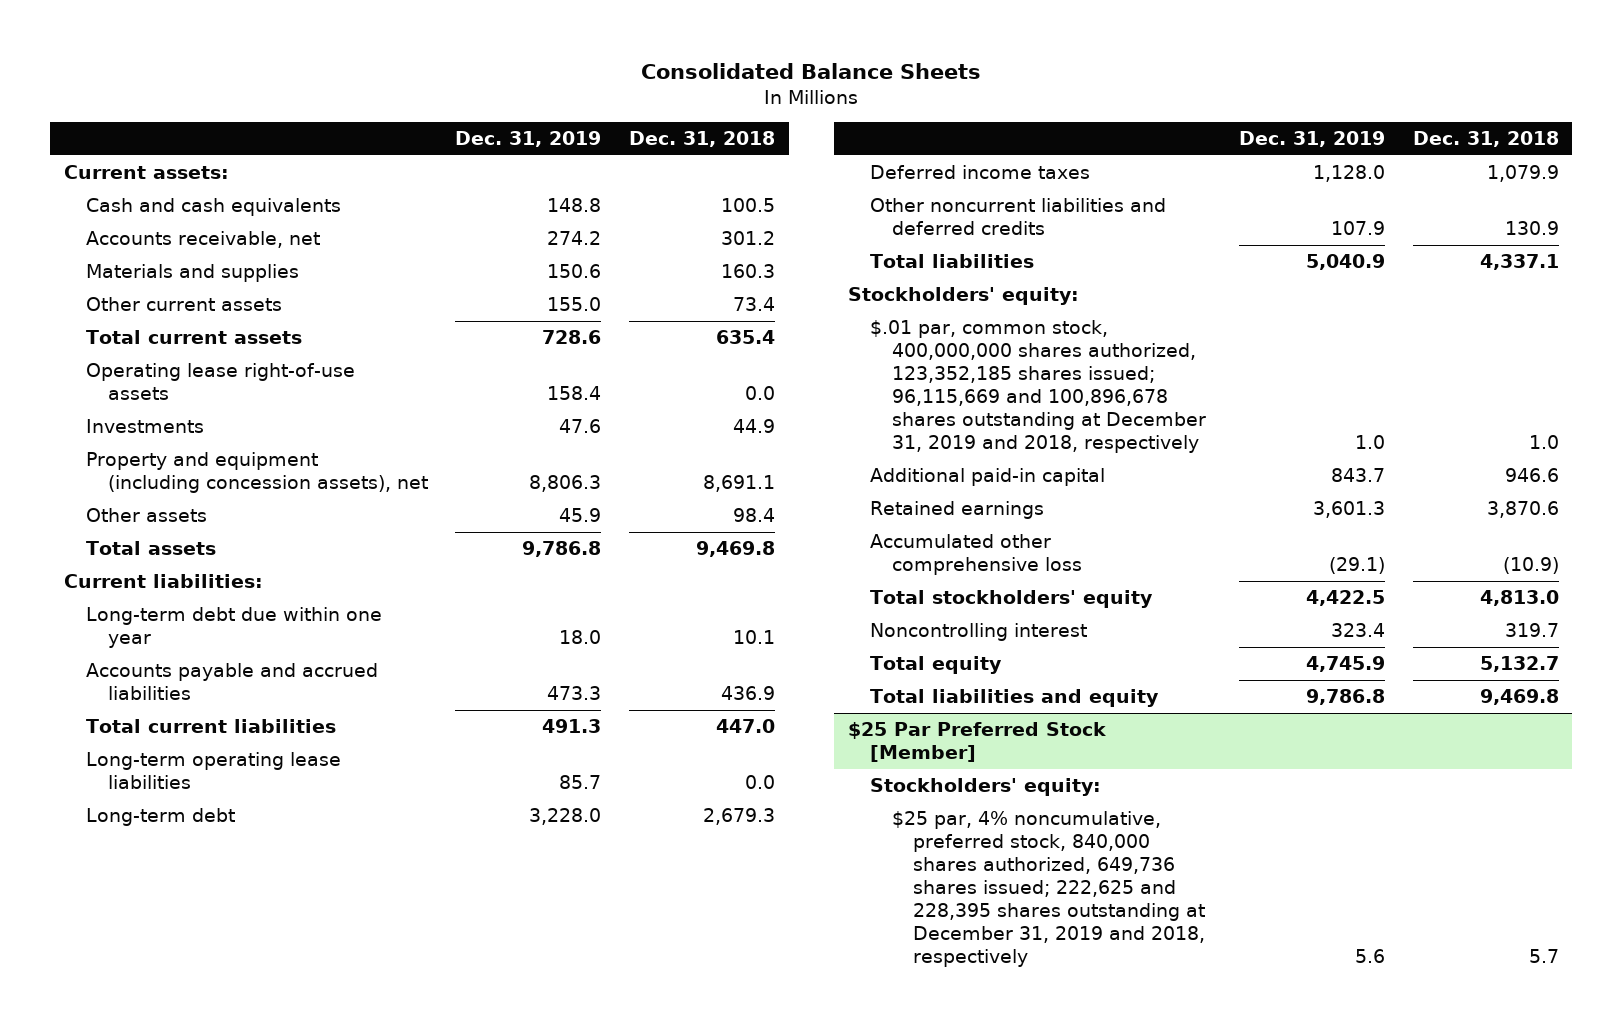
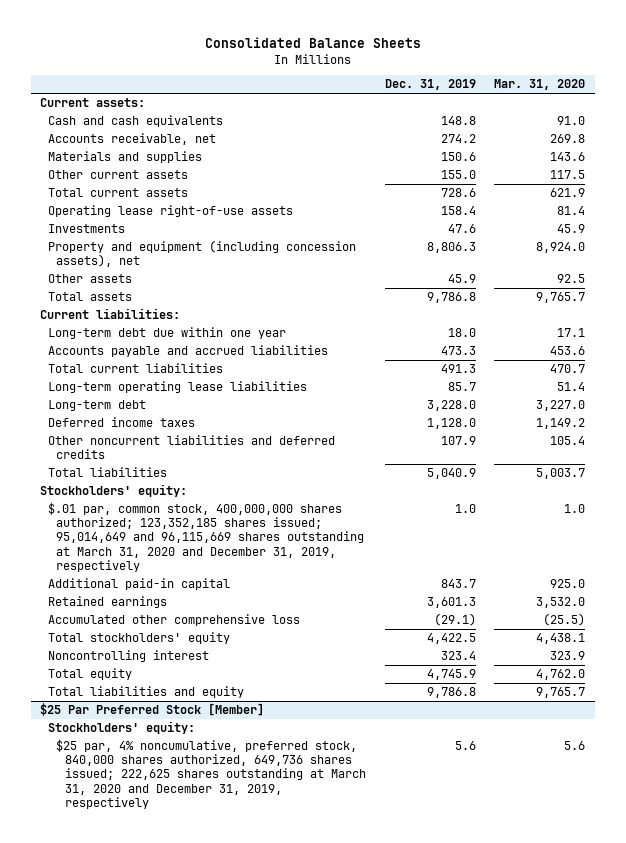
- | Dec. 31, 2019 | Dec. 31, 2018
+ | Dec. 31, 2019 | Mar. 31, 2020
- $.01 par, common stock, 400,000,000 shares authorized, 123,352,185 shares issued; 96,115,669 and 100,896,678 shares outstanding at December 31, 2019 and 2018, respectively | 1.0 | 1.0
+ $.01 par, common stock, 400,000,000 shares authorized; 123,352,185 shares issued; 95,014,649 and 96,115,669 shares outstanding at March 31, 2020 and December 31, 2019, respectively | 1.0 | 1.0
@ $25 Par Preferred Stock [Member]
- $25 par, 4% noncumulative, preferred stock, 840,000 shares authorized, 649,736 shares issued; 222,625 and 228,395 shares outstanding at December 31, 2019 and 2018, respectively | 5.6 | 5.7
+ $25 par, 4% noncumulative, preferred stock, 840,000 shares authorized, 649,736 shares issued; 222,625 shares outstanding at March 31, 2020 and December 31, 2019, respectively | 5.6 | 5.6

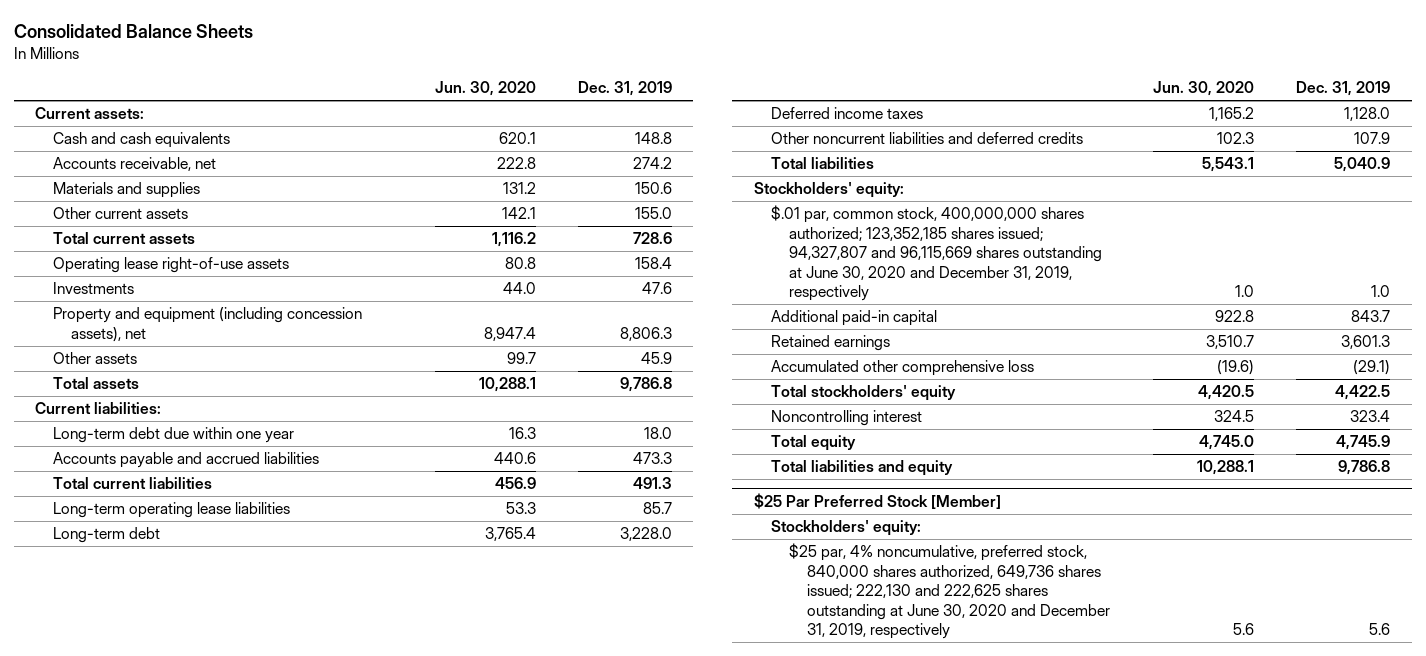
- | Dec. 31, 2019 | Mar. 31, 2020
+ | Jun. 30, 2020 | Dec. 31, 2019
- $.01 par, common stock, 400,000,000 shares authorized; 123,352,185 shares issued; 95,014,649 and 96,115,669 shares outstanding at March 31, 2020 and December 31, 2019, respectively | 1.0 | 1.0
+ $.01 par, common stock, 400,000,000 shares authorized; 123,352,185 shares issued; 94,327,807 and 96,115,669 shares outstanding at June 30, 2020 and December 31, 2019, respectively | 1.0 | 1.0
@ $25 Par Preferred Stock [Member]
- $25 par, 4% noncumulative, preferred stock, 840,000 shares authorized, 649,736 shares issued; 222,625 shares outstanding at March 31, 2020 and December 31, 2019, respectively | 5.6 | 5.6
+ $25 par, 4% noncumulative, preferred stock, 840,000 shares authorized, 649,736 shares issued; 222,130 and 222,625 shares outstanding at June 30, 2020 and December 31, 2019, respectively | 5.6 | 5.6

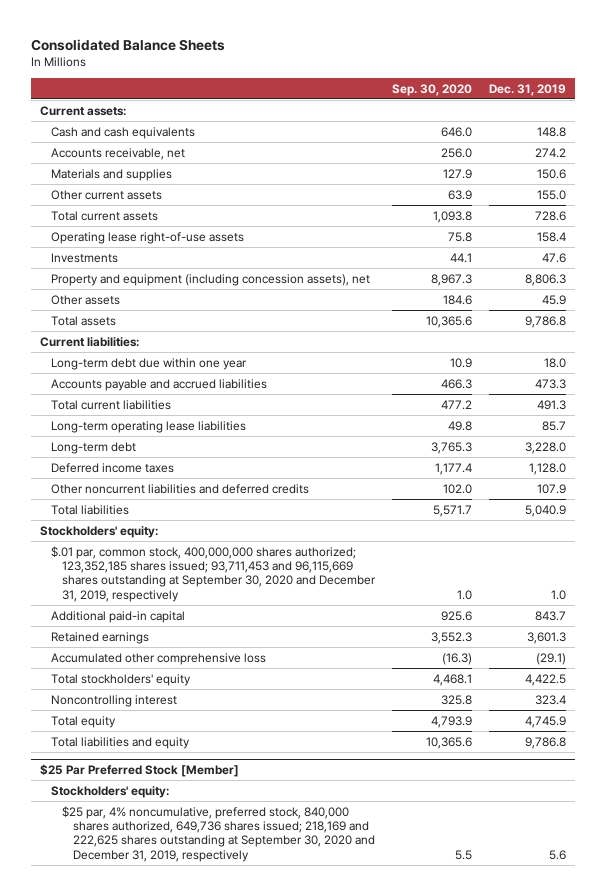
- | Jun. 30, 2020 | Dec. 31, 2019
+ | Sep. 30, 2020 | Dec. 31, 2019
- $.01 par, common stock, 400,000,000 shares authorized; 123,352,185 shares issued; 94,327,807 and 96,115,669 shares outstanding at June 30, 2020 and December 31, 2019, respectively | 1.0 | 1.0
+ $.01 par, common stock, 400,000,000 shares authorized; 123,352,185 shares issued; 93,711,453 and 96,115,669 shares outstanding at September 30, 2020 and December 31, 2019, respectively | 1.0 | 1.0
@ $25 Par Preferred Stock [Member]
- $25 par, 4% noncumulative, preferred stock, 840,000 shares authorized, 649,736 shares issued; 222,130 and 222,625 shares outstanding at June 30, 2020 and December 31, 2019, respectively | 5.6 | 5.6
+ $25 par, 4% noncumulative, preferred stock, 840,000 shares authorized, 649,736 shares issued; 218,169 and 222,625 shares outstanding at September 30, 2020 and December 31, 2019, respectively | 5.5 | 5.6

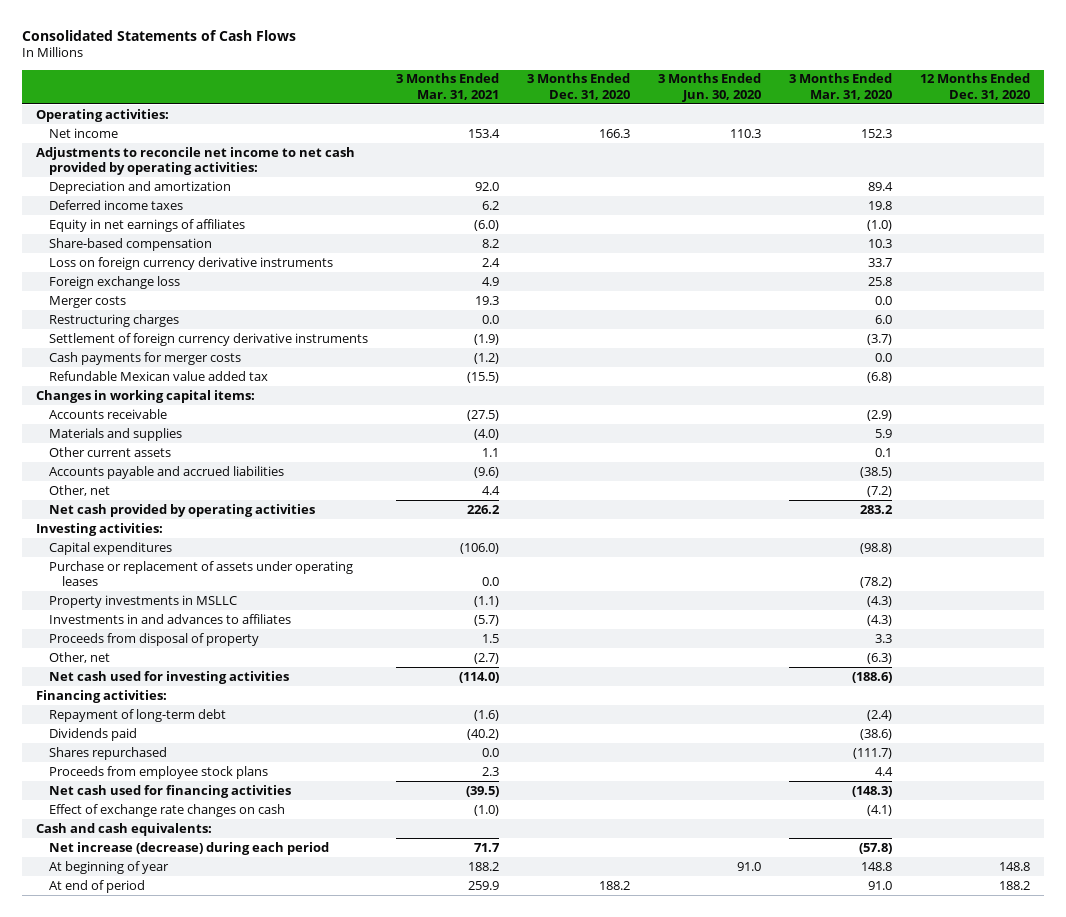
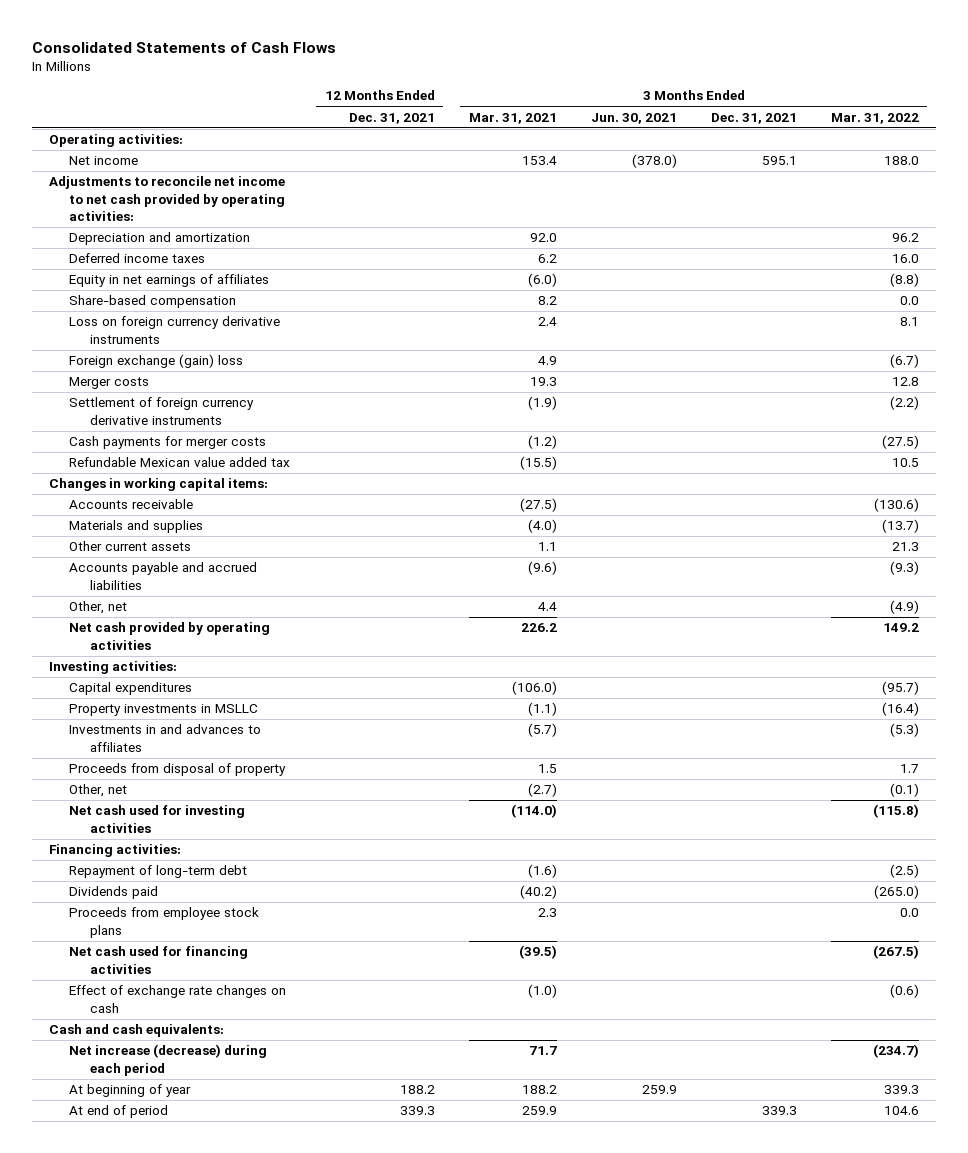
- | 3 Months Ended Mar. 31, 2021 | 3 Months Ended Dec. 31, 2020 | 3 Months Ended Jun. 30, 2020 | 3 Months Ended Mar. 31, 2020 | 12 Months Ended Dec. 31, 2020
+ | 12 Months Ended Dec. 31, 2021 | 3 Months Ended Mar. 31, 2021 | 3 Months Ended Jun. 30, 2021 | 3 Months Ended Dec. 31, 2021 | 3 Months Ended Mar. 31, 2022
- Foreign exchange loss | 4.9 | | | 25.8 |
+ Foreign exchange (gain) loss | | 4.9 | | | (6.7)
- Restructuring charges | 0.0 | | | 6.0 |
- Purchase or replacement of assets under operating leases | 0.0 | | | (78.2) |
- Shares repurchased | 0.0 | | | (111.7) |

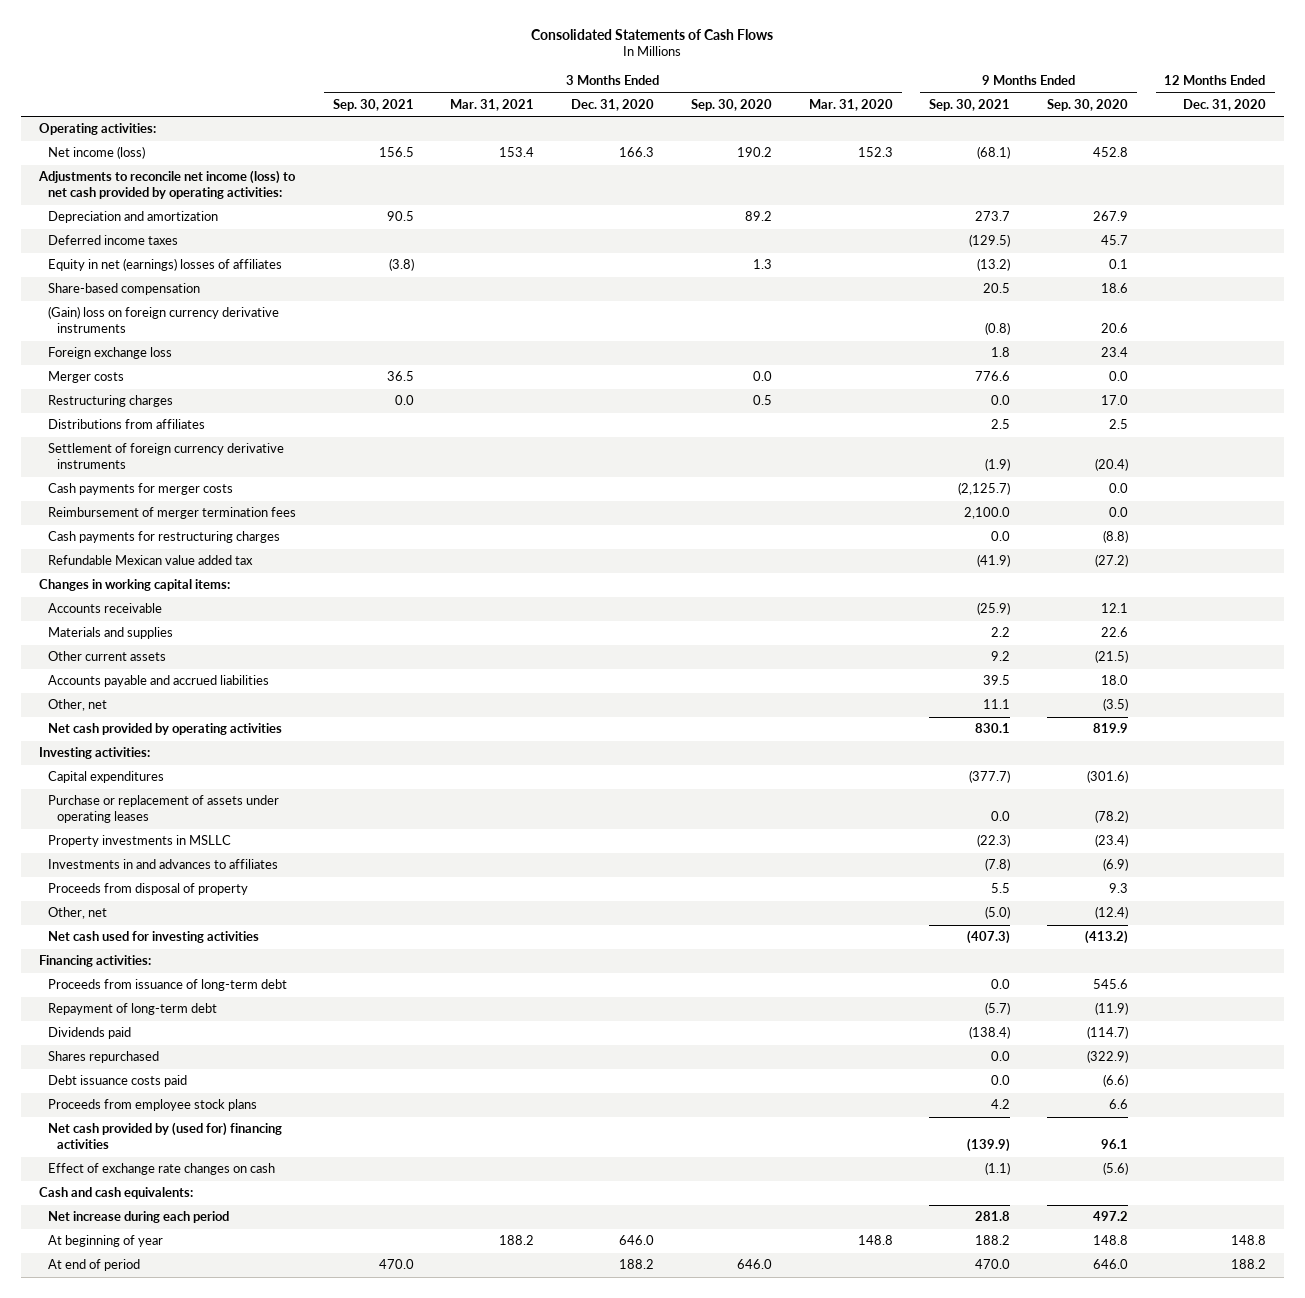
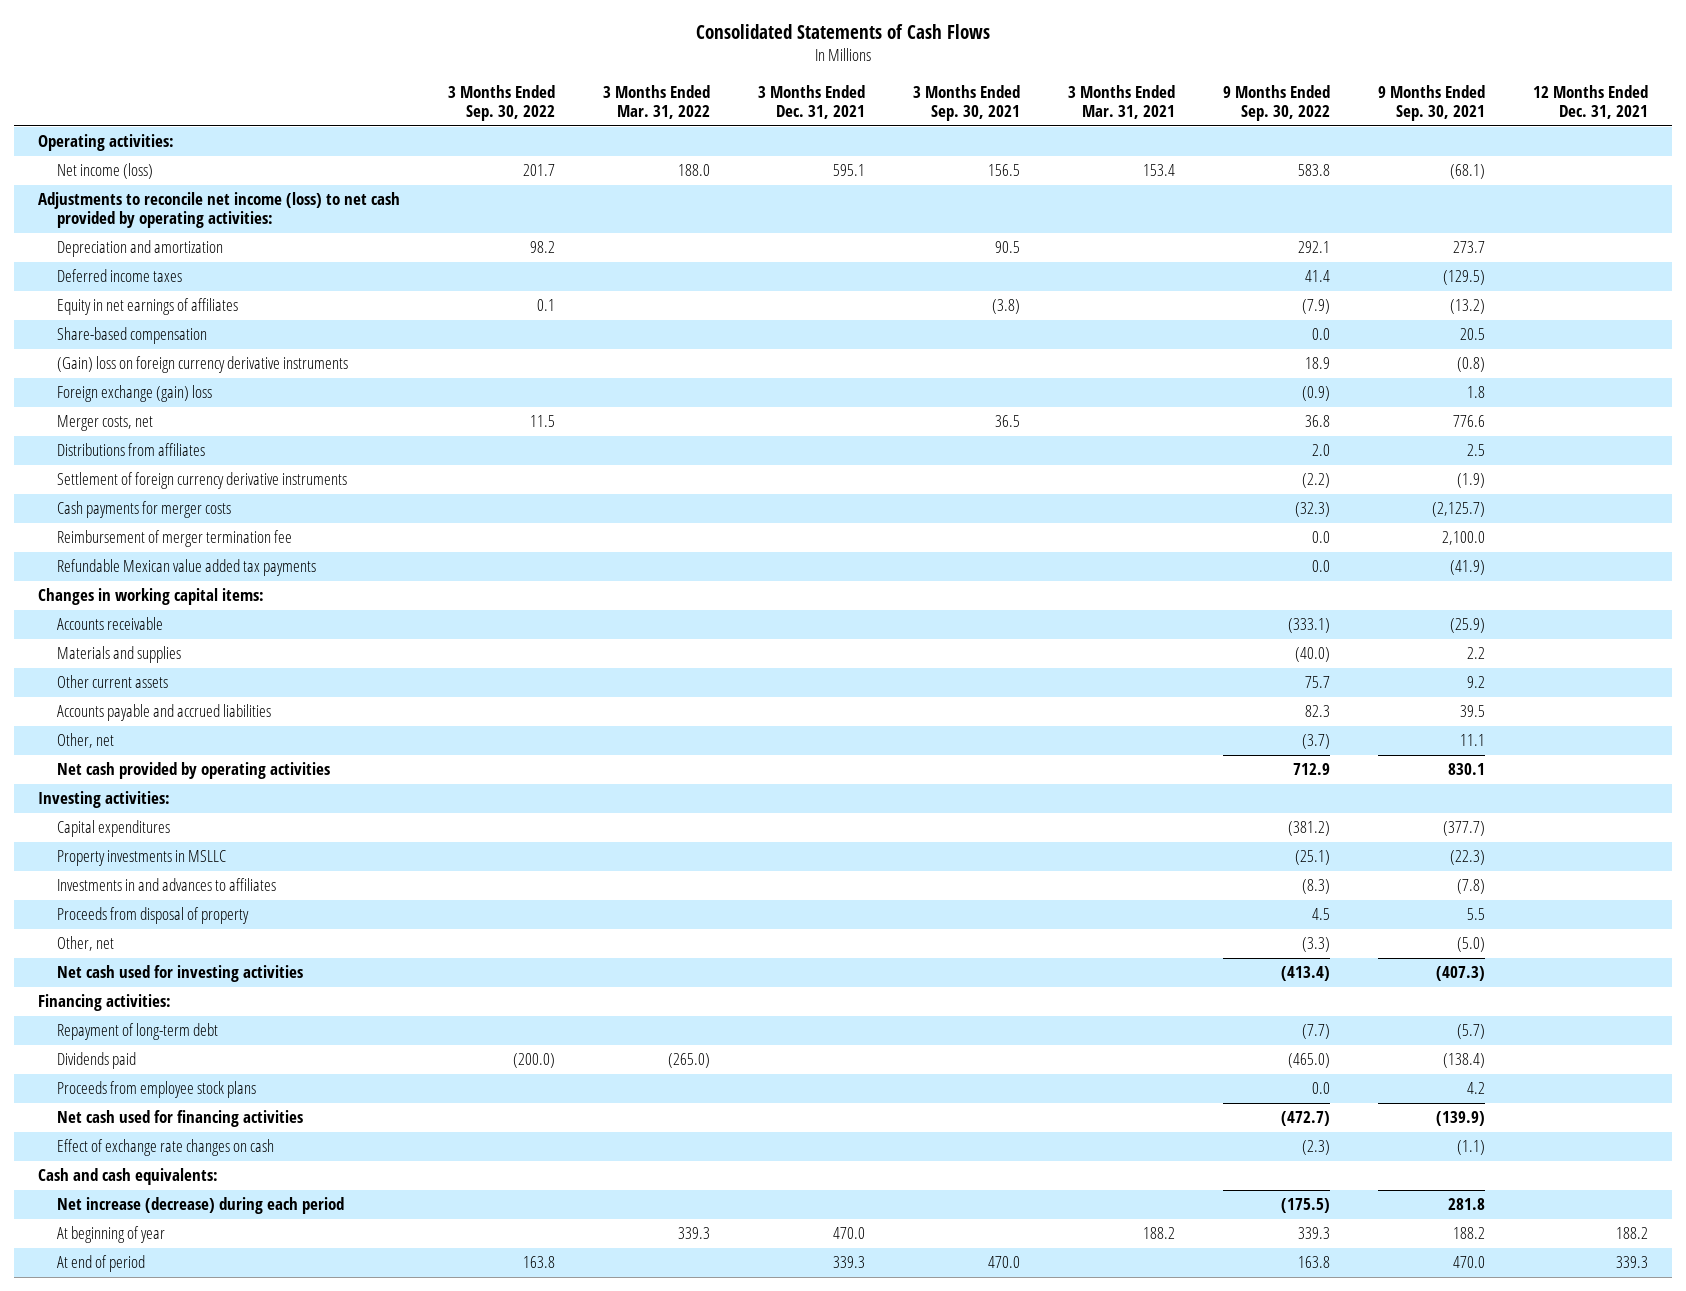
- | 3 Months Ended Sep. 30, 2021 | 3 Months Ended Mar. 31, 2021 | 3 Months Ended Dec. 31, 2020 | 3 Months Ended Sep. 30, 2020 | 3 Months Ended Mar. 31, 2020 | 9 Months Ended Sep. 30, 2021 | 9 Months Ended Sep. 30, 2020 | 12 Months Ended Dec. 31, 2020
+ | 3 Months Ended Sep. 30, 2022 | 3 Months Ended Mar. 31, 2022 | 3 Months Ended Dec. 31, 2021 | 3 Months Ended Sep. 30, 2021 | 3 Months Ended Mar. 31, 2021 | 9 Months Ended Sep. 30, 2022 | 9 Months Ended Sep. 30, 2021 | 12 Months Ended Dec. 31, 2021
- Equity in net (earnings) losses of affiliates | (3.8) | | | 1.3 | | (13.2) | 0.1 |
+ Equity in net earnings of affiliates | 0.1 | | | (3.8) | | (7.9) | (13.2) |
- Foreign exchange loss | | | | | | 1.8 | 23.4 |
- Merger costs | 36.5 | | | 0.0 | | 776.6 | 0.0 |
- Restructuring charges | 0.0 | | | 0.5 | | 0.0 | 17.0 |
+ Foreign exchange (gain) loss | | | | | | (0.9) | 1.8 |
+ Merger costs, net | 11.5 | | | 36.5 | | 36.8 | 776.6 |
- Reimbursement of merger termination fees | | | | | | 2,100.0 | 0.0 |
- Cash payments for restructuring charges | | | | | | 0.0 | (8.8) |
- Refundable Mexican value added tax | | | | | | (41.9) | (27.2) |
+ Reimbursement of merger termination fee | | | | | | 0.0 | 2,100.0 |
+ Refundable Mexican value added tax payments | | | | | | 0.0 | (41.9) |
- Purchase or replacement of assets under operating leases | | | | | | 0.0 | (78.2) |
- Proceeds from issuance of long-term debt | | | | | | 0.0 | 545.6 |
- Shares repurchased | | | | | | 0.0 | (322.9) |
- Debt issuance costs paid | | | | | | 0.0 | (6.6) |
- Net cash provided by (used for) financing activities | | | | | | (139.9) | 96.1 |
+ Net cash used for financing activities | | | | | | (472.7) | (139.9) |
- Net increase during each period | | | | | | 281.8 | 497.2 |
+ Net increase (decrease) during each period | | | | | | (175.5) | 281.8 |

